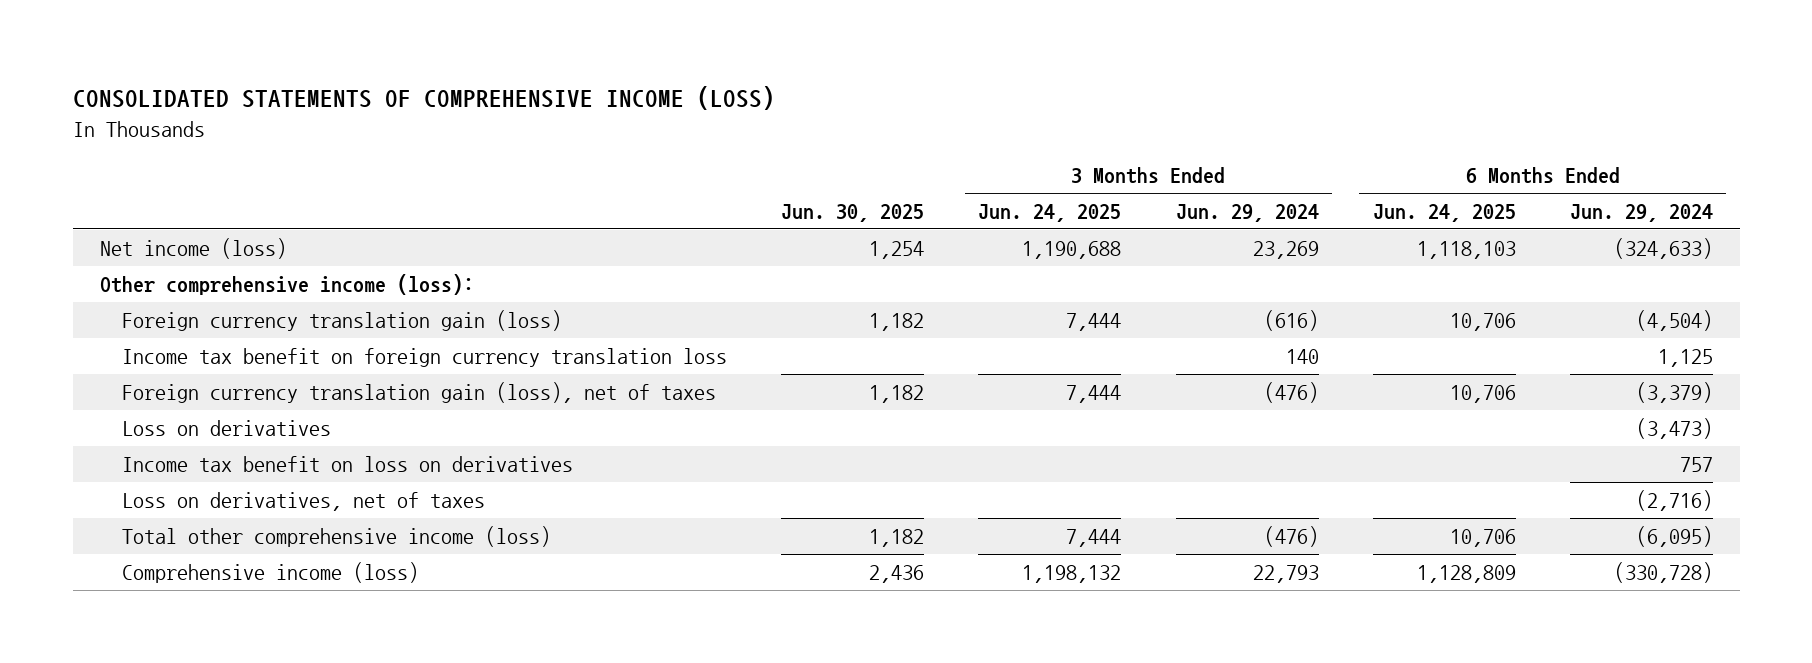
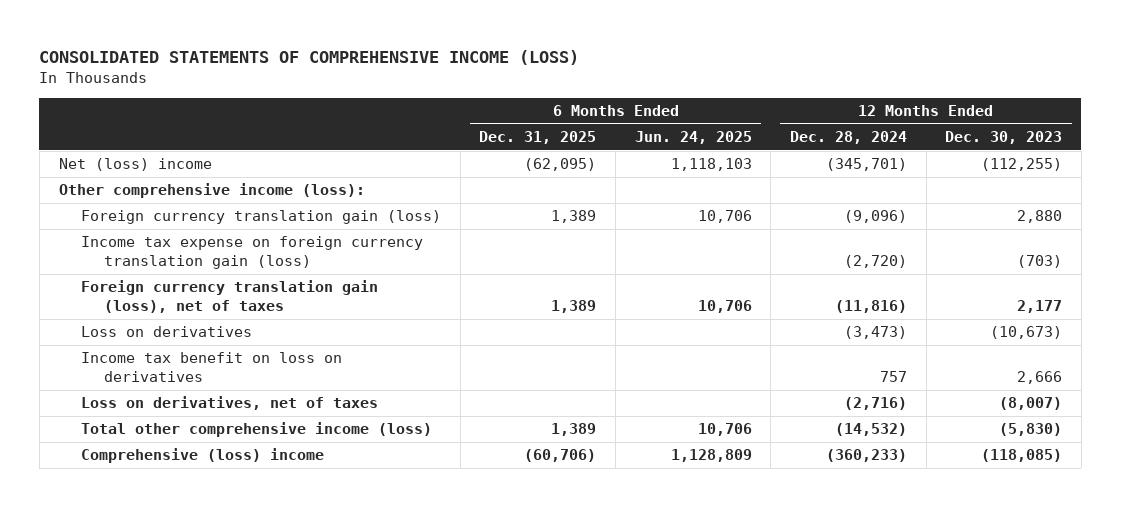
- | Jun. 30, 2025 | 3 Months Ended Jun. 24, 2025 | 3 Months Ended Jun. 29, 2024 | 6 Months Ended Jun. 24, 2025 | 6 Months Ended Jun. 29, 2024
+ | 6 Months Ended Dec. 31, 2025 | 6 Months Ended Jun. 24, 2025 | 12 Months Ended Dec. 28, 2024 | 12 Months Ended Dec. 30, 2023
- Net income (loss) | 1,254 | 1,190,688 | 23,269 | 1,118,103 | (324,633)
+ Net (loss) income | (62,095) | 1,118,103 | (345,701) | (112,255)
- Income tax benefit on foreign currency translation loss | | | 140 | | 1,125
+ Income tax expense on foreign currency translation gain (loss) | | | (2,720) | (703)
- Comprehensive income (loss) | 2,436 | 1,198,132 | 22,793 | 1,128,809 | (330,728)
+ Comprehensive (loss) income | (60,706) | 1,128,809 | (360,233) | (118,085)

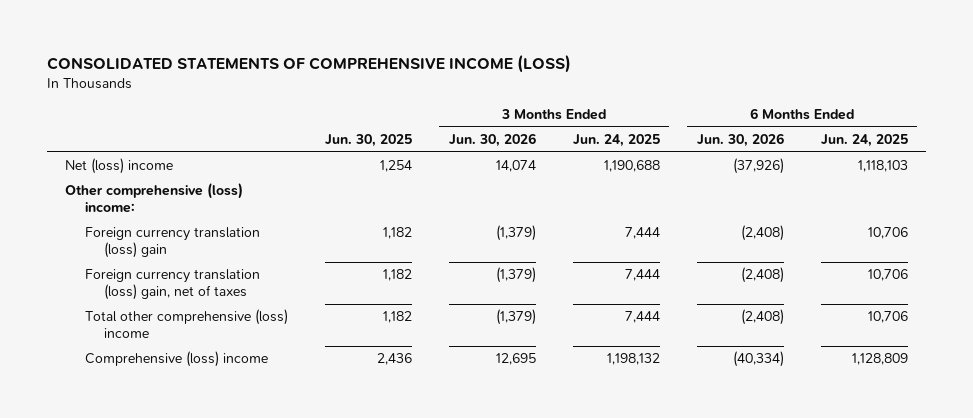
- | 6 Months Ended Dec. 31, 2025 | 6 Months Ended Jun. 24, 2025 | 12 Months Ended Dec. 28, 2024 | 12 Months Ended Dec. 30, 2023
+ | Jun. 30, 2025 | 3 Months Ended Jun. 30, 2026 | 3 Months Ended Jun. 24, 2025 | 6 Months Ended Jun. 30, 2026 | 6 Months Ended Jun. 24, 2025
- Other comprehensive income (loss):
- Foreign currency translation gain (loss) | 1,389 | 10,706 | (9,096) | 2,880
- Income tax expense on foreign currency translation gain (loss) | | | (2,720) | (703)
- Foreign currency translation gain (loss), net of taxes | 1,389 | 10,706 | (11,816) | 2,177
- Loss on derivatives | | | (3,473) | (10,673)
- Income tax benefit on loss on derivatives | | | 757 | 2,666
- Loss on derivatives, net of taxes | | | (2,716) | (8,007)
- Total other comprehensive income (loss) | 1,389 | 10,706 | (14,532) | (5,830)
+ Other comprehensive (loss) income:
+ Foreign currency translation (loss) gain | 1,182 | (1,379) | 7,444 | (2,408) | 10,706
+ Foreign currency translation (loss) gain, net of taxes | 1,182 | (1,379) | 7,444 | (2,408) | 10,706
+ Total other comprehensive (loss) income | 1,182 | (1,379) | 7,444 | (2,408) | 10,706

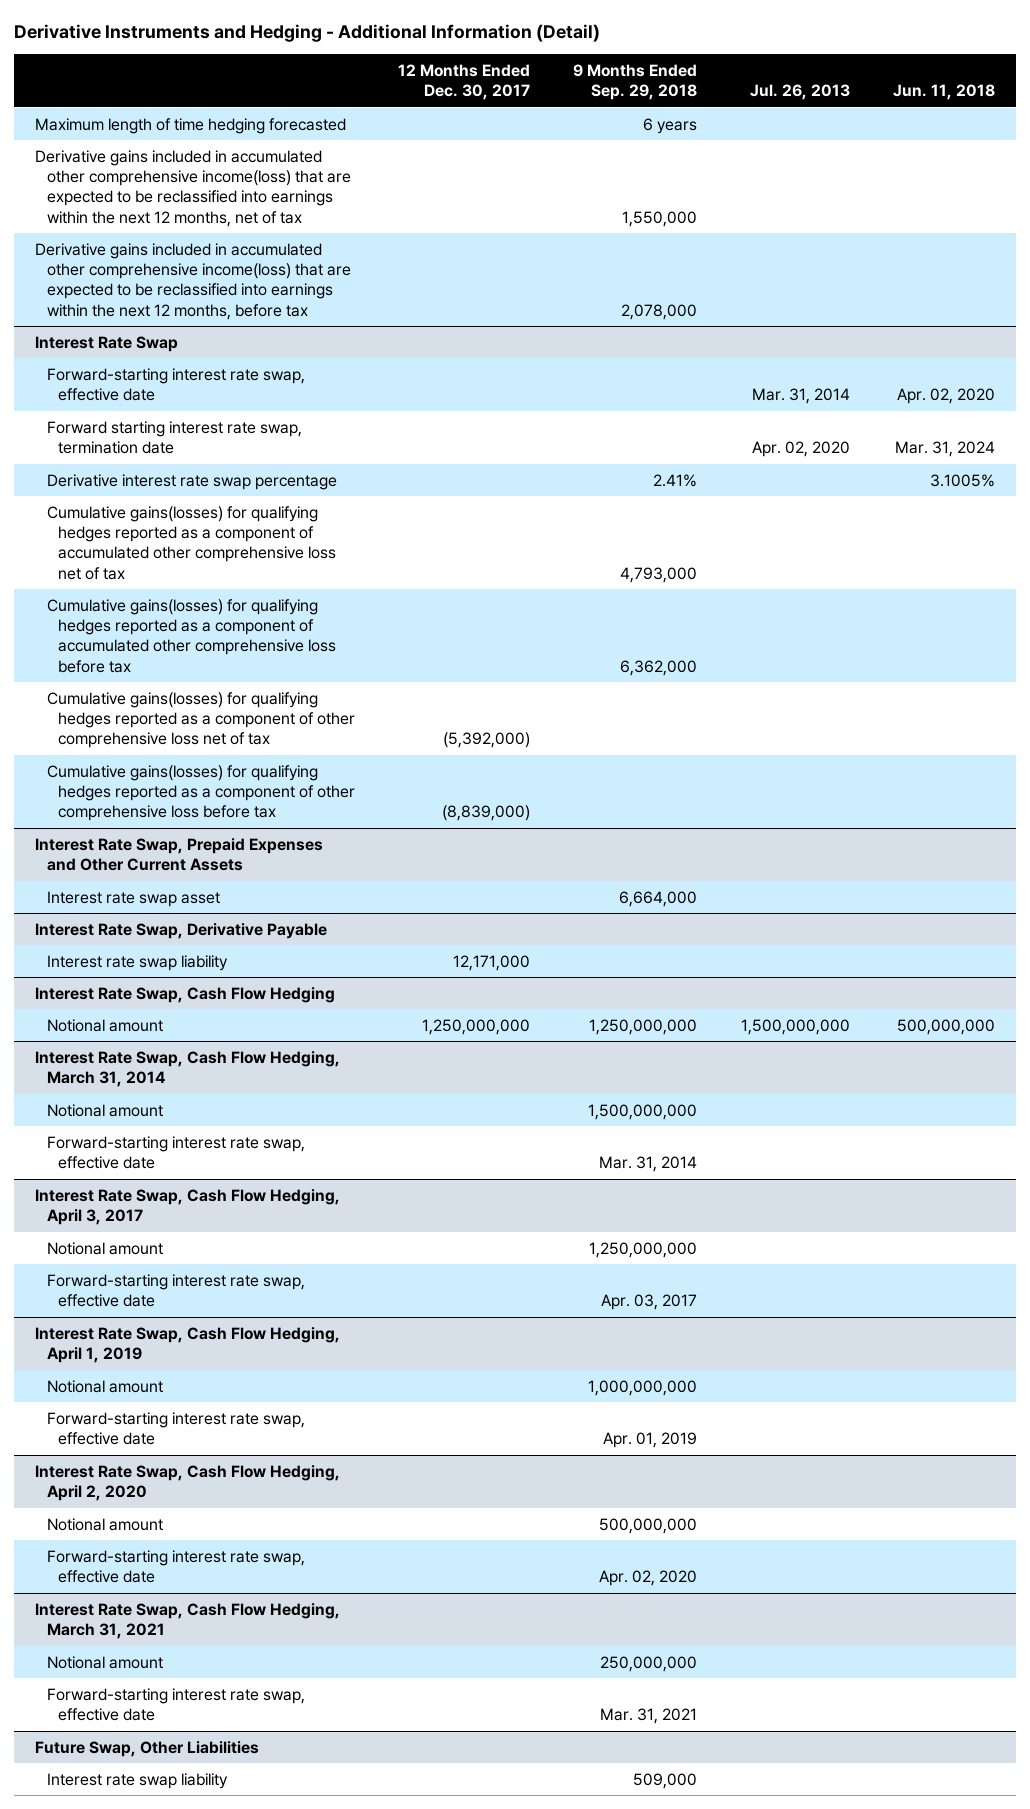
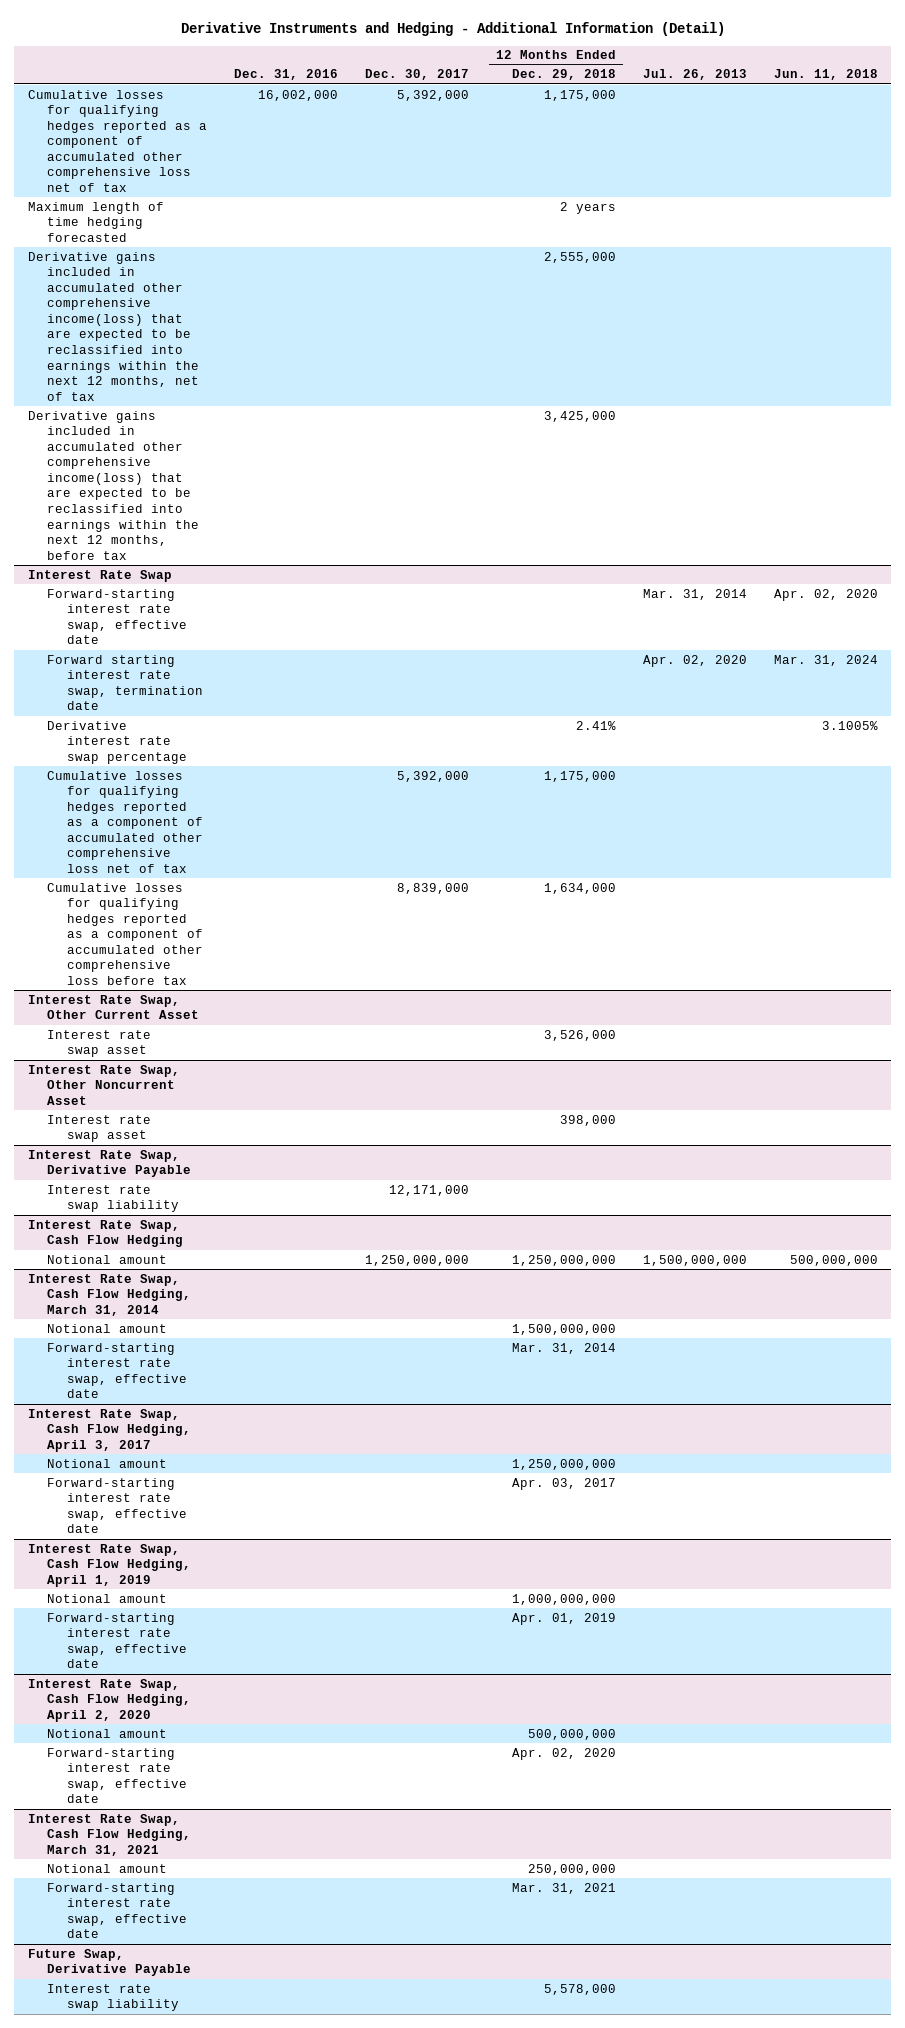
- | 12 Months Ended Dec. 30, 2017 | 9 Months Ended Sep. 29, 2018 | Jul. 26, 2013 | Jun. 11, 2018
+ | Dec. 31, 2016 | Dec. 30, 2017 | 12 Months Ended Dec. 29, 2018 | Jul. 26, 2013 | Jun. 11, 2018
+ Cumulative losses for qualifying hedges reported as a component of accumulated other comprehensive loss net of tax | 16,002,000 | 5,392,000 | 1,175,000 | |
@ Interest Rate Swap
- Cumulative gains(losses) for qualifying hedges reported as a component of accumulated other comprehensive loss net of tax | | 4,793,000 | |
- Cumulative gains(losses) for qualifying hedges reported as a component of accumulated other comprehensive loss before tax | | 6,362,000 | |
- Cumulative gains(losses) for qualifying hedges reported as a component of other comprehensive loss net of tax | (5,392,000) | | |
- Cumulative gains(losses) for qualifying hedges reported as a component of other comprehensive loss before tax | (8,839,000) | | |
- Interest Rate Swap, Prepaid Expenses and Other Current Assets
@ Interest Rate Swap
+ Cumulative losses for qualifying hedges reported as a component of accumulated other comprehensive loss net of tax | | 5,392,000 | 1,175,000 | |
+ Cumulative losses for qualifying hedges reported as a component of accumulated other comprehensive loss before tax | | 8,839,000 | 1,634,000 | |
+ Interest Rate Swap, Other Current Asset
+ Interest Rate Swap, Other Noncurrent Asset
+ Interest rate swap asset | | | 398,000 | |
- Future Swap, Other Liabilities
- Interest rate swap liability | | 509,000 | |
+ Future Swap, Derivative Payable
+ Interest rate swap liability | | | 5,578,000 | |

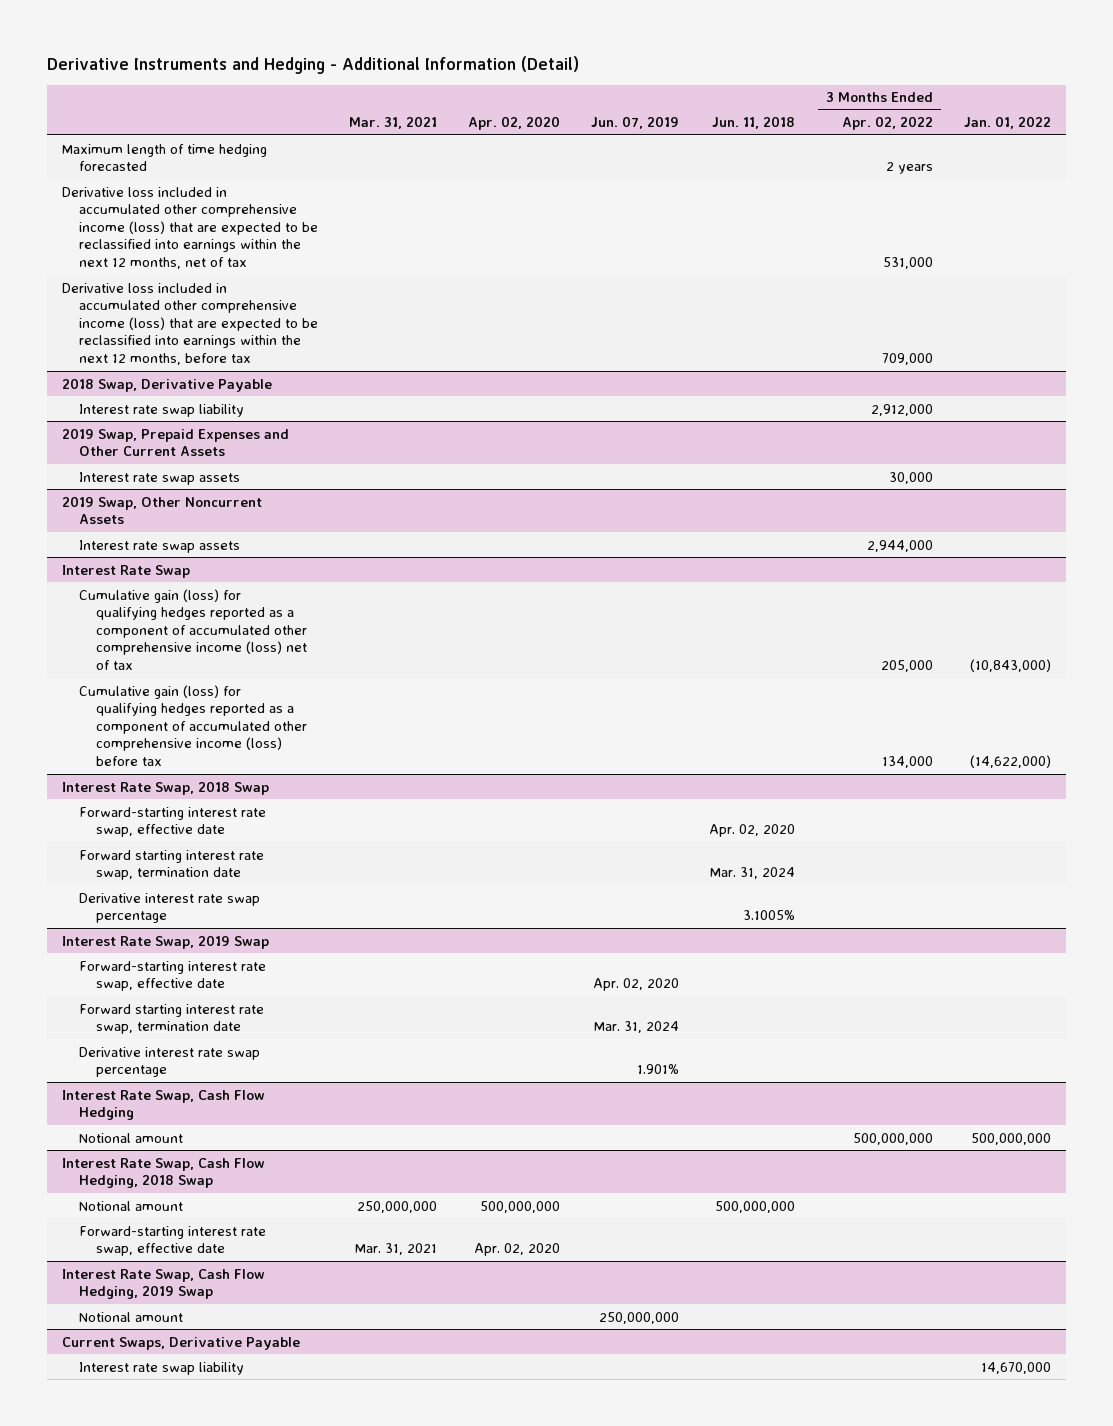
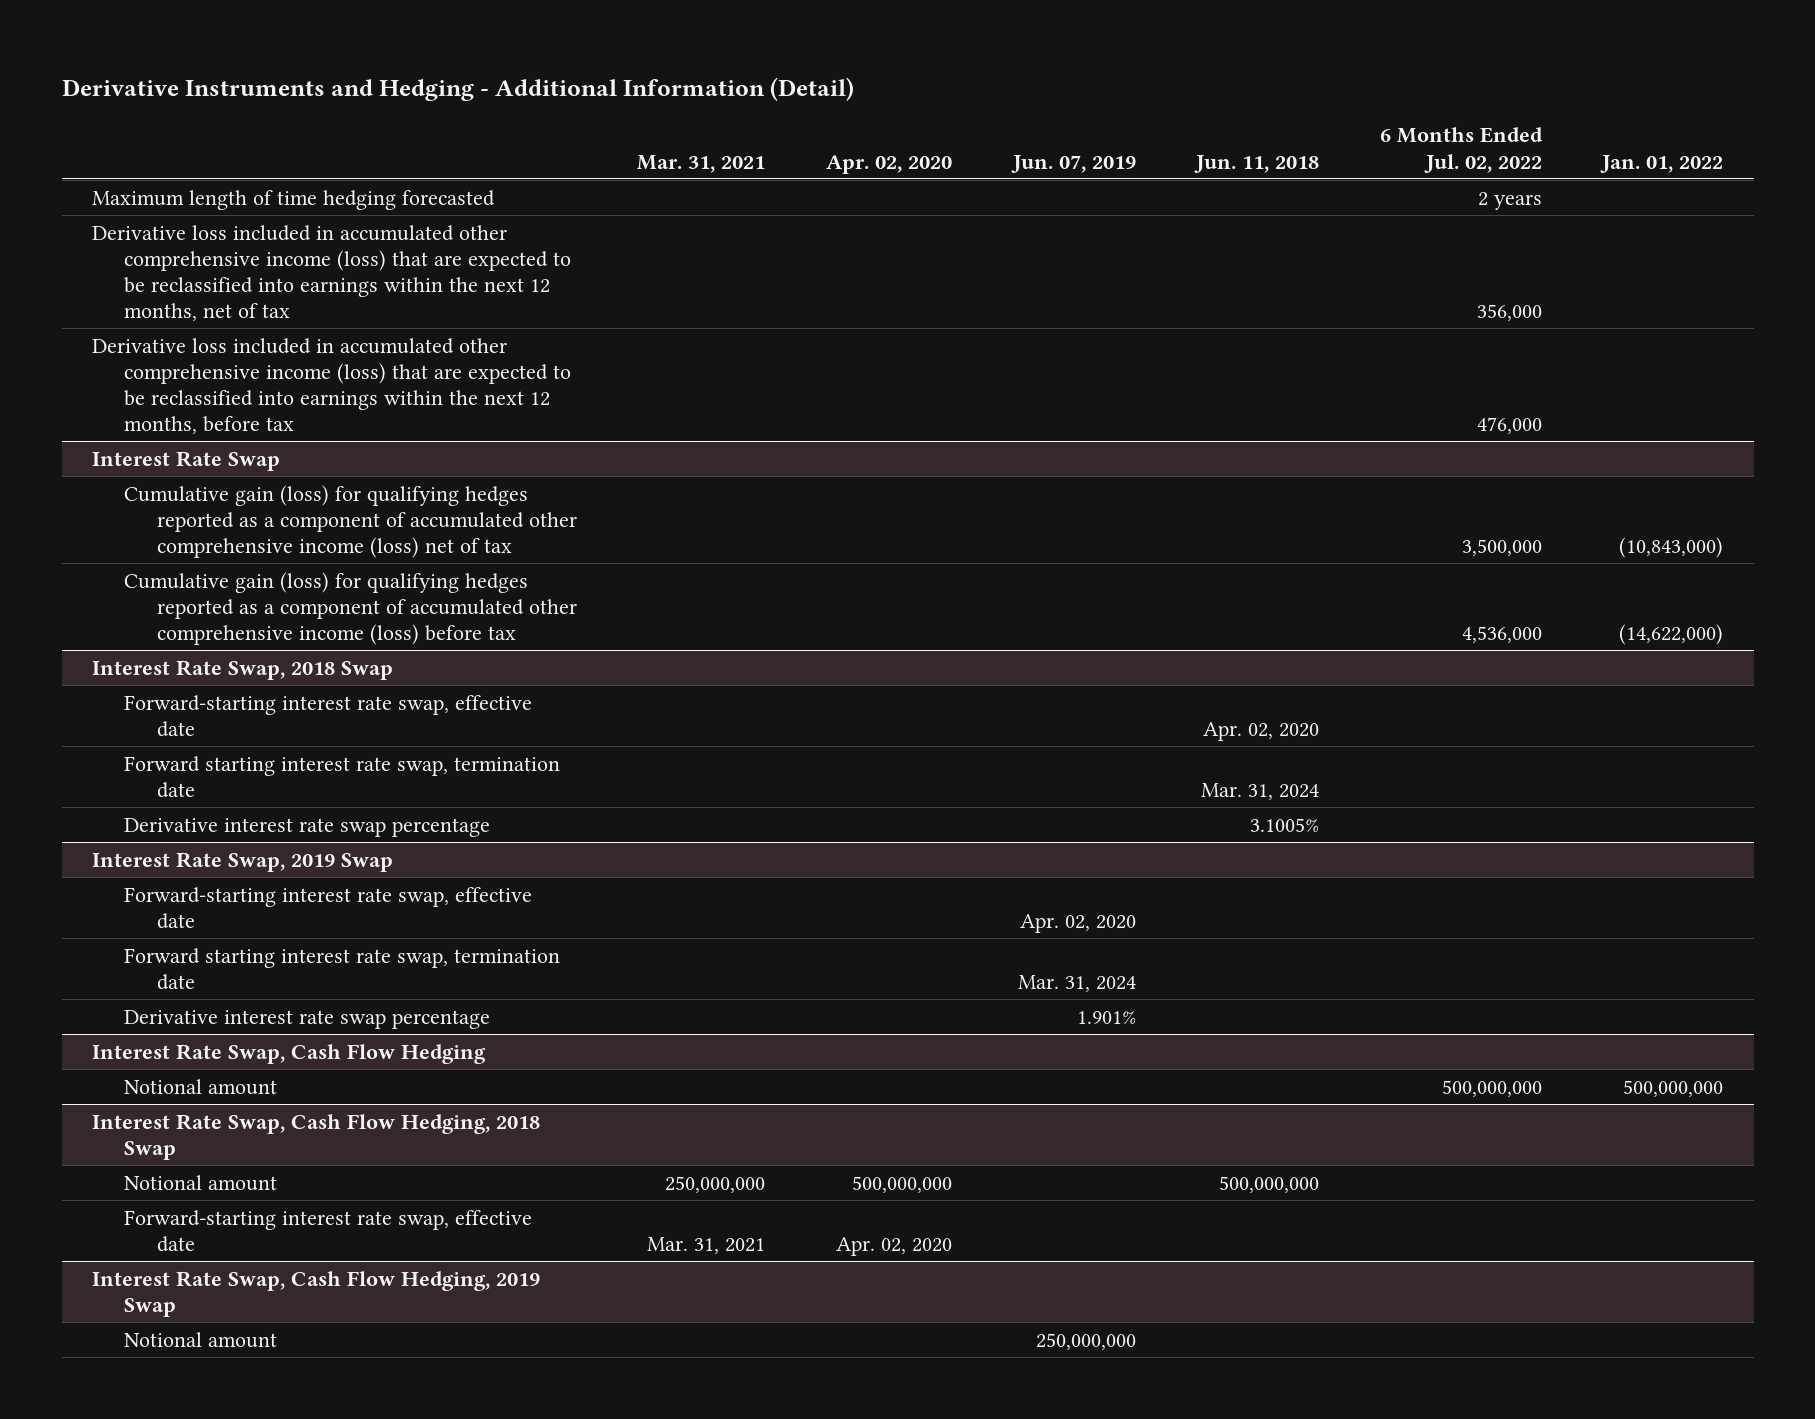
- | Mar. 31, 2021 | Apr. 02, 2020 | Jun. 07, 2019 | Jun. 11, 2018 | 3 Months Ended Apr. 02, 2022 | Jan. 01, 2022
+ | Mar. 31, 2021 | Apr. 02, 2020 | Jun. 07, 2019 | Jun. 11, 2018 | 6 Months Ended Jul. 02, 2022 | Jan. 01, 2022
- 2018 Swap, Derivative Payable
- Interest rate swap liability | | | | | 2,912,000 |
- 2019 Swap, Prepaid Expenses and Other Current Assets
- Interest rate swap assets | | | | | 30,000 |
- 2019 Swap, Other Noncurrent Assets
- Interest rate swap assets | | | | | 2,944,000 |
- Current Swaps, Derivative Payable
- Interest rate swap liability | | | | | | 14,670,000

